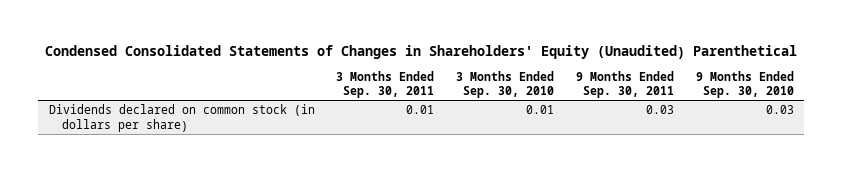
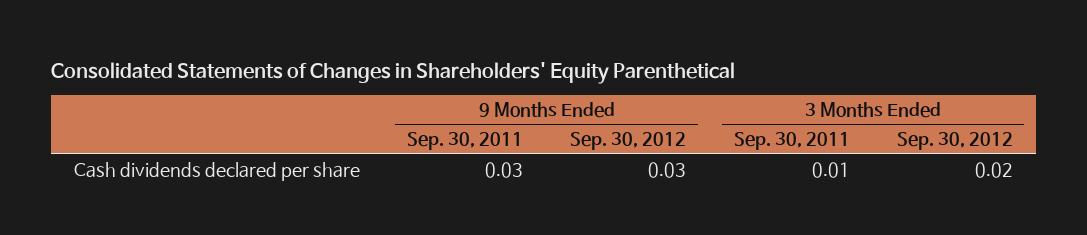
- Condensed Consolidated Statements of Changes in Shareholders' Equity (Unaudited) Parenthetical
+ Consolidated Statements of Changes in Shareholders' Equity Parenthetical
- | 3 Months Ended Sep. 30, 2011 | 3 Months Ended Sep. 30, 2010 | 9 Months Ended Sep. 30, 2011 | 9 Months Ended Sep. 30, 2010
+ | 9 Months Ended Sep. 30, 2011 | 9 Months Ended Sep. 30, 2012 | 3 Months Ended Sep. 30, 2011 | 3 Months Ended Sep. 30, 2012
- Dividends declared on common stock (in dollars per share) | 0.01 | 0.01 | 0.03 | 0.03
+ Cash dividends declared per share | 0.03 | 0.03 | 0.01 | 0.02

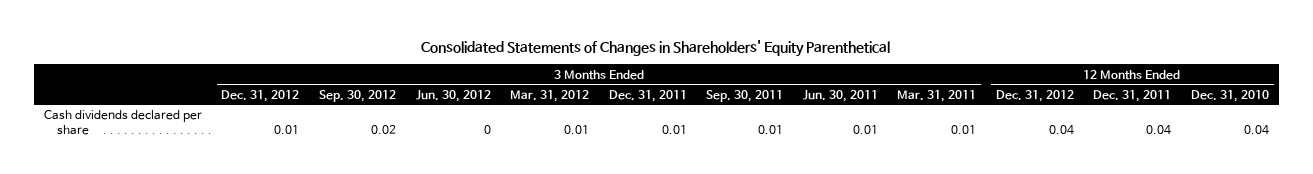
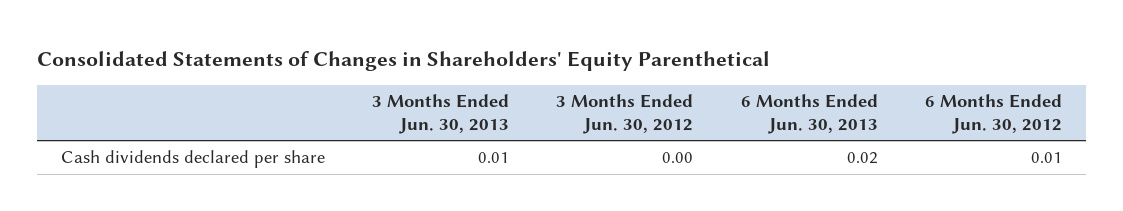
- | 3 Months Ended Dec. 31, 2012 | 3 Months Ended Sep. 30, 2012 | 3 Months Ended Jun. 30, 2012 | 3 Months Ended Mar. 31, 2012 | 3 Months Ended Dec. 31, 2011 | 3 Months Ended Sep. 30, 2011 | 3 Months Ended Jun. 30, 2011 | 3 Months Ended Mar. 31, 2011 | 12 Months Ended Dec. 31, 2012 | 12 Months Ended Dec. 31, 2011 | 12 Months Ended Dec. 31, 2010
+ | 3 Months Ended Jun. 30, 2013 | 3 Months Ended Jun. 30, 2012 | 6 Months Ended Jun. 30, 2013 | 6 Months Ended Jun. 30, 2012
- Cash dividends declared per share | 0.01 | 0.02 | 0 | 0.01 | 0.01 | 0.01 | 0.01 | 0.01 | 0.04 | 0.04 | 0.04
+ Cash dividends declared per share | 0.01 | 0.00 | 0.02 | 0.01

